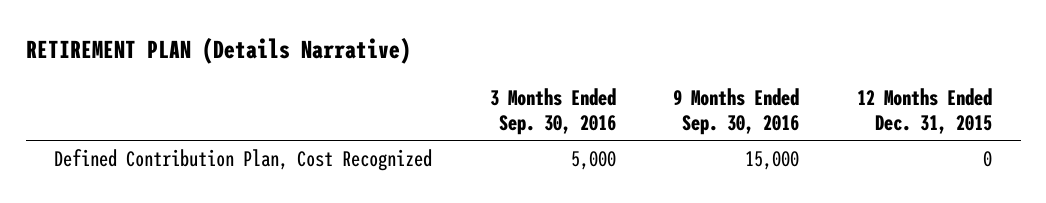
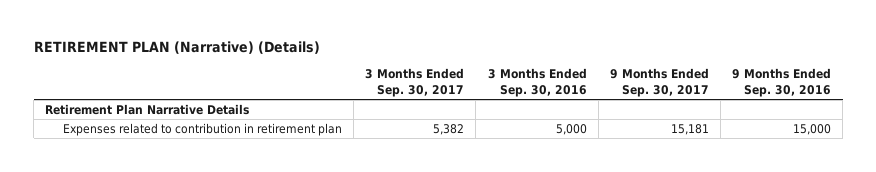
- RETIREMENT PLAN (Details Narrative)
+ RETIREMENT PLAN (Narrative) (Details)
- | 3 Months Ended Sep. 30, 2016 | 9 Months Ended Sep. 30, 2016 | 12 Months Ended Dec. 31, 2015
+ | 3 Months Ended Sep. 30, 2017 | 3 Months Ended Sep. 30, 2016 | 9 Months Ended Sep. 30, 2017 | 9 Months Ended Sep. 30, 2016
- Defined Contribution Plan, Cost Recognized | 5,000 | 15,000 | 0
+ Retirement Plan Narrative Details
+ Expenses related to contribution in retirement plan | 5,382 | 5,000 | 15,181 | 15,000

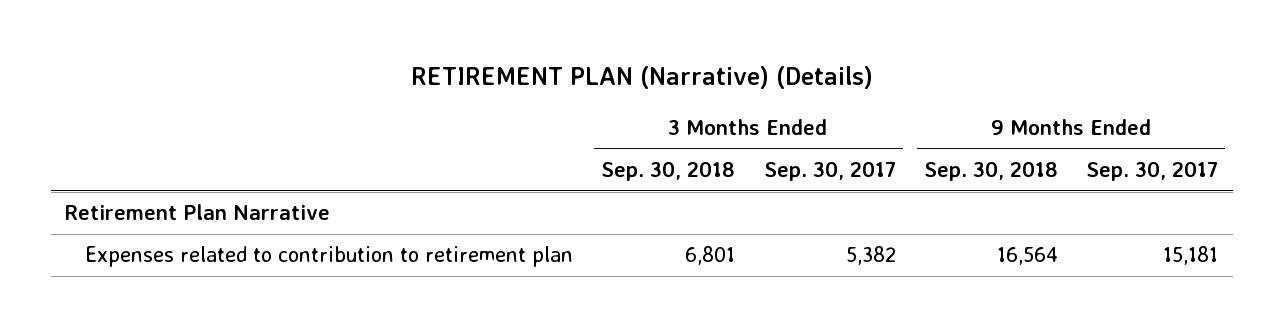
- | 3 Months Ended Sep. 30, 2017 | 3 Months Ended Sep. 30, 2016 | 9 Months Ended Sep. 30, 2017 | 9 Months Ended Sep. 30, 2016
+ | 3 Months Ended Sep. 30, 2018 | 3 Months Ended Sep. 30, 2017 | 9 Months Ended Sep. 30, 2018 | 9 Months Ended Sep. 30, 2017
- Retirement Plan Narrative Details
- Expenses related to contribution in retirement plan | 5,382 | 5,000 | 15,181 | 15,000
+ Retirement Plan Narrative
+ Expenses related to contribution to retirement plan | 6,801 | 5,382 | 16,564 | 15,181

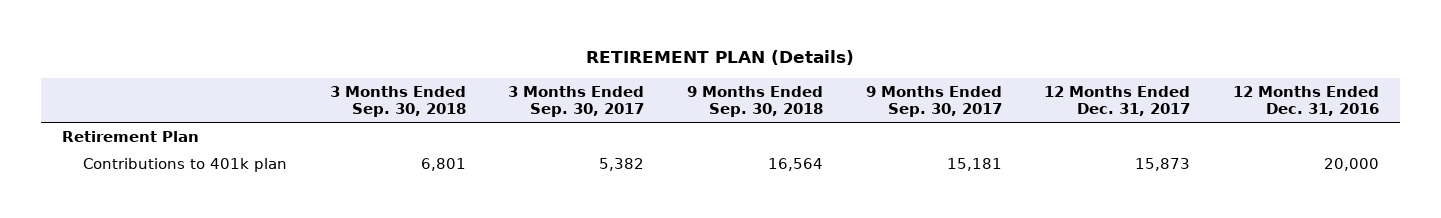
- RETIREMENT PLAN (Narrative) (Details)
+ RETIREMENT PLAN (Details)
- | 3 Months Ended Sep. 30, 2018 | 3 Months Ended Sep. 30, 2017 | 9 Months Ended Sep. 30, 2018 | 9 Months Ended Sep. 30, 2017
+ | 3 Months Ended Sep. 30, 2018 | 3 Months Ended Sep. 30, 2017 | 9 Months Ended Sep. 30, 2018 | 9 Months Ended Sep. 30, 2017 | 12 Months Ended Dec. 31, 2017 | 12 Months Ended Dec. 31, 2016
- Retirement Plan Narrative
- Expenses related to contribution to retirement plan | 6,801 | 5,382 | 16,564 | 15,181
+ Retirement Plan
+ Contributions to 401k plan | 6,801 | 5,382 | 16,564 | 15,181 | 15,873 | 20,000

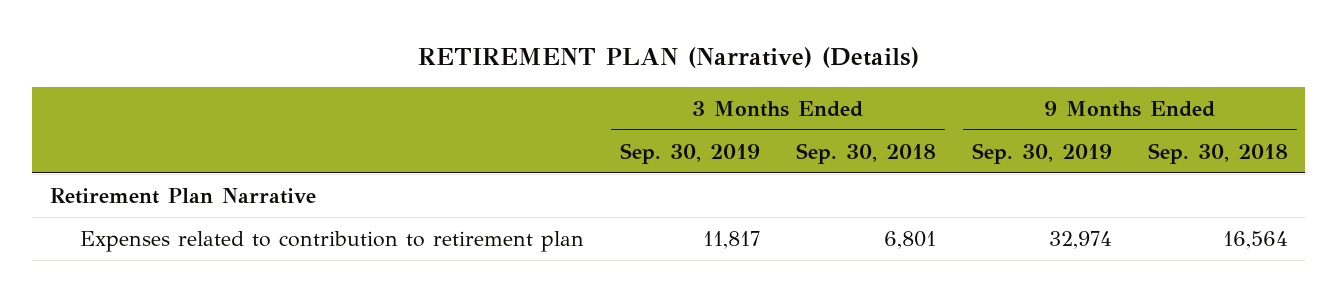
- RETIREMENT PLAN (Details)
+ RETIREMENT PLAN (Narrative) (Details)
- | 3 Months Ended Sep. 30, 2018 | 3 Months Ended Sep. 30, 2017 | 9 Months Ended Sep. 30, 2018 | 9 Months Ended Sep. 30, 2017 | 12 Months Ended Dec. 31, 2017 | 12 Months Ended Dec. 31, 2016
+ | 3 Months Ended Sep. 30, 2019 | 3 Months Ended Sep. 30, 2018 | 9 Months Ended Sep. 30, 2019 | 9 Months Ended Sep. 30, 2018
- Retirement Plan
- Contributions to 401k plan | 6,801 | 5,382 | 16,564 | 15,181 | 15,873 | 20,000
+ Retirement Plan Narrative
+ Expenses related to contribution to retirement plan | 11,817 | 6,801 | 32,974 | 16,564

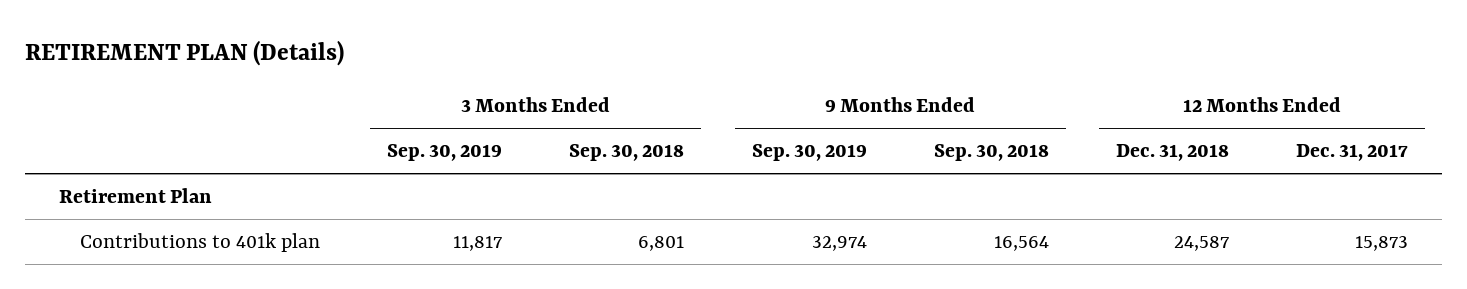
- RETIREMENT PLAN (Narrative) (Details)
+ RETIREMENT PLAN (Details)
- | 3 Months Ended Sep. 30, 2019 | 3 Months Ended Sep. 30, 2018 | 9 Months Ended Sep. 30, 2019 | 9 Months Ended Sep. 30, 2018
+ | 3 Months Ended Sep. 30, 2019 | 3 Months Ended Sep. 30, 2018 | 9 Months Ended Sep. 30, 2019 | 9 Months Ended Sep. 30, 2018 | 12 Months Ended Dec. 31, 2018 | 12 Months Ended Dec. 31, 2017
- Retirement Plan Narrative
- Expenses related to contribution to retirement plan | 11,817 | 6,801 | 32,974 | 16,564
+ Retirement Plan
+ Contributions to 401k plan | 11,817 | 6,801 | 32,974 | 16,564 | 24,587 | 15,873

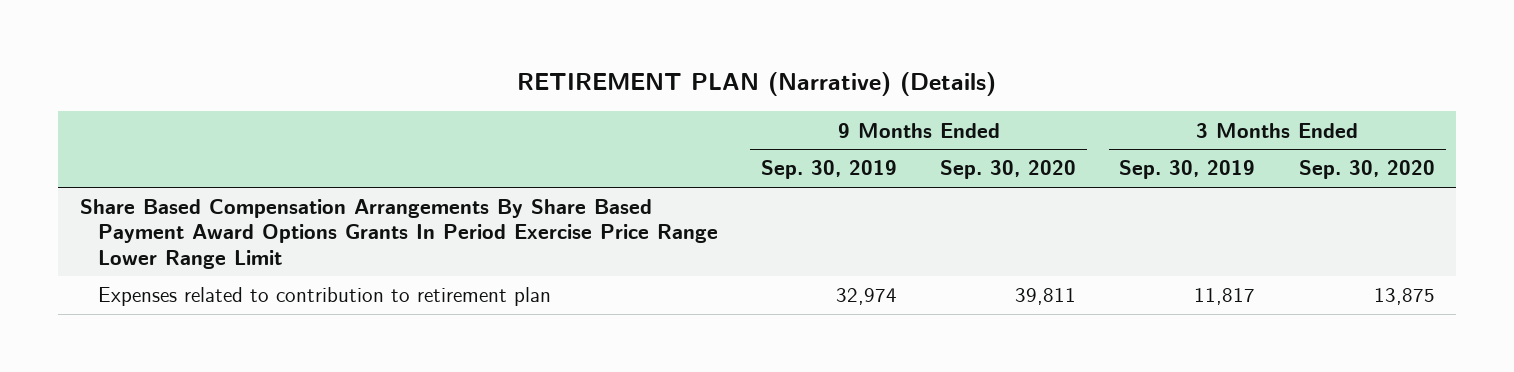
- RETIREMENT PLAN (Details)
+ RETIREMENT PLAN (Narrative) (Details)
- | 3 Months Ended Sep. 30, 2019 | 3 Months Ended Sep. 30, 2018 | 9 Months Ended Sep. 30, 2019 | 9 Months Ended Sep. 30, 2018 | 12 Months Ended Dec. 31, 2018 | 12 Months Ended Dec. 31, 2017
+ | 9 Months Ended Sep. 30, 2019 | 9 Months Ended Sep. 30, 2020 | 3 Months Ended Sep. 30, 2019 | 3 Months Ended Sep. 30, 2020
- Retirement Plan
- Contributions to 401k plan | 11,817 | 6,801 | 32,974 | 16,564 | 24,587 | 15,873
+ Share Based Compensation Arrangements By Share Based Payment Award Options Grants In Period Exercise Price Range Lower Range Limit
+ Expenses related to contribution to retirement plan | 32,974 | 39,811 | 11,817 | 13,875

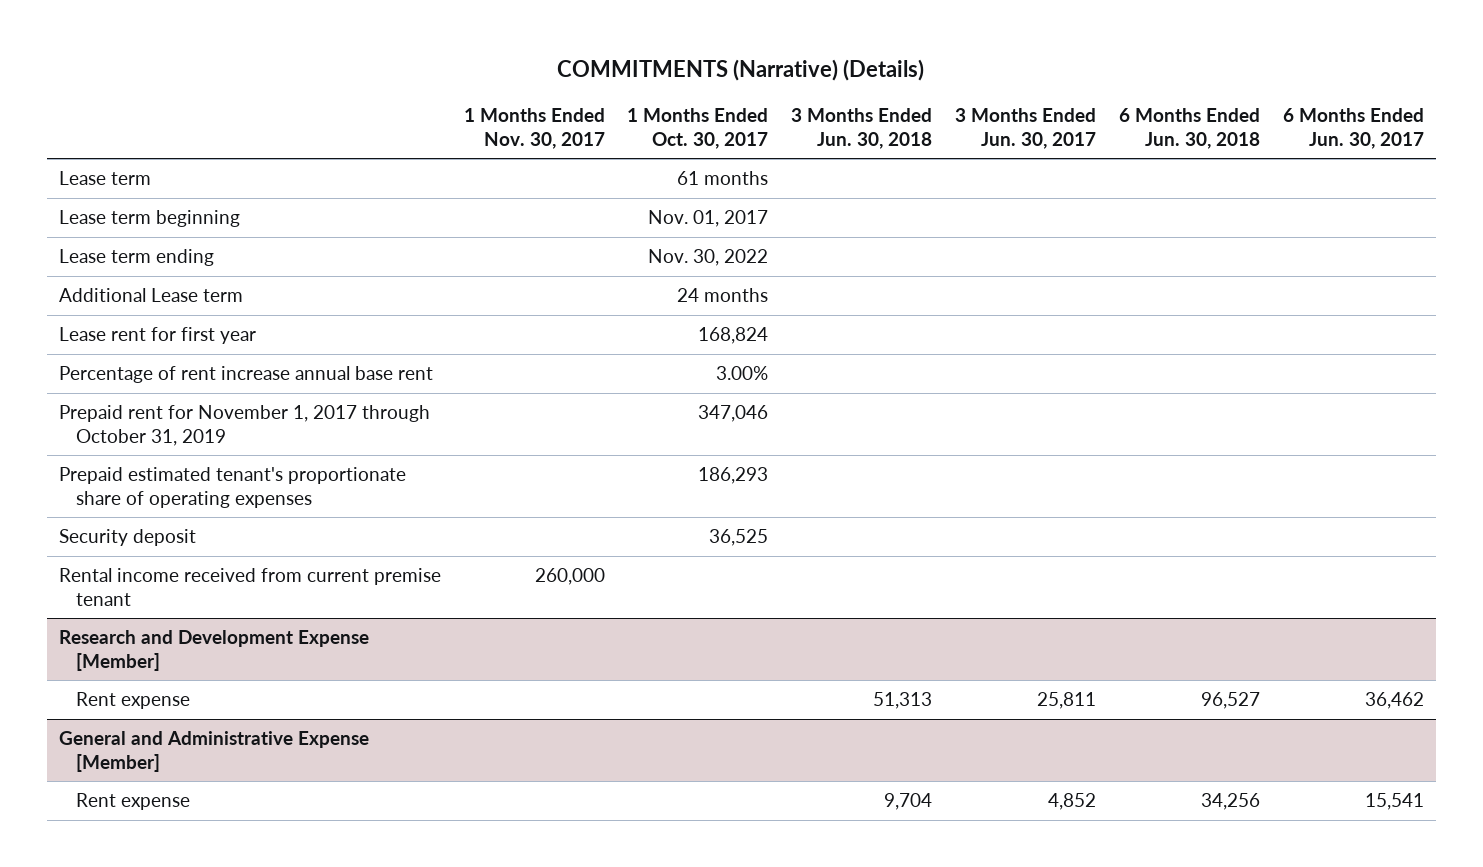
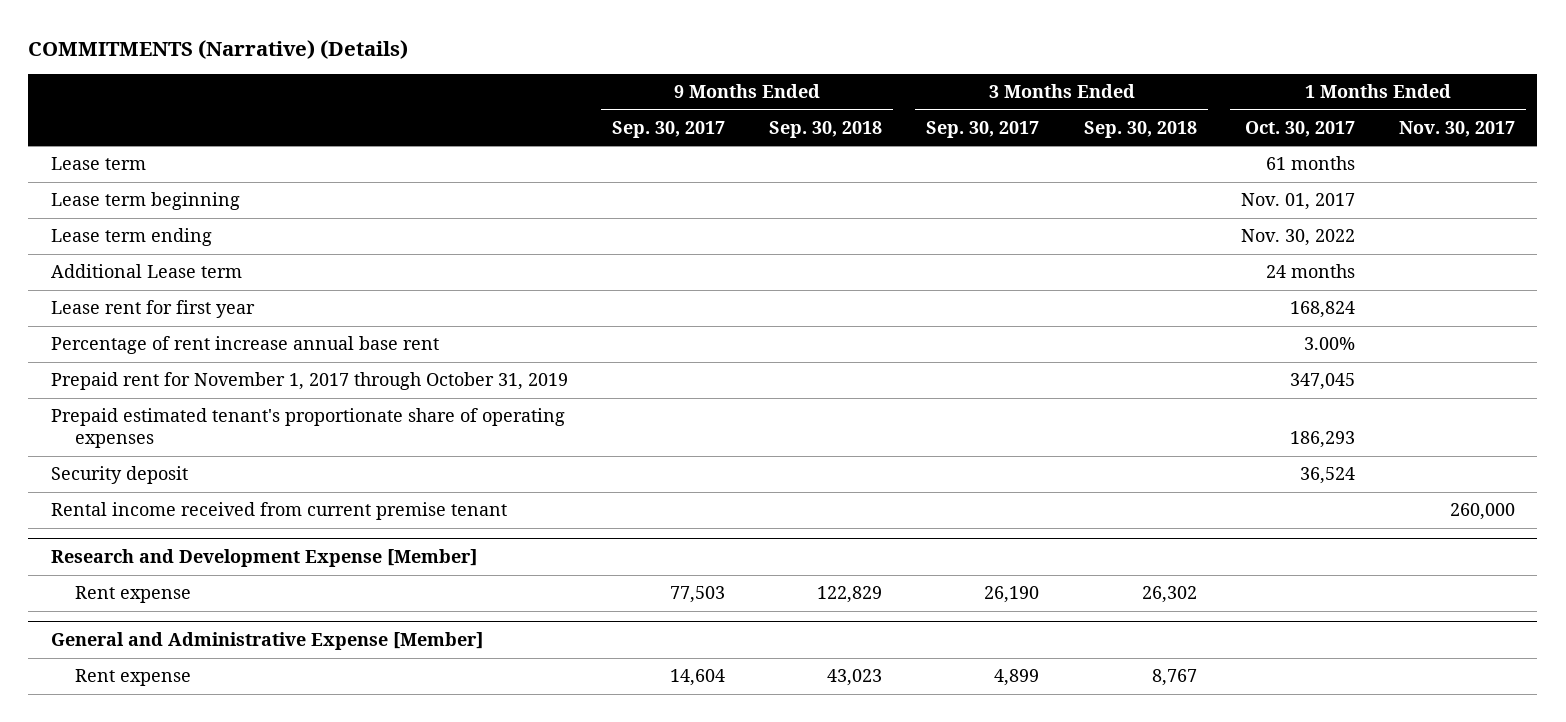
- | 1 Months Ended Nov. 30, 2017 | 1 Months Ended Oct. 30, 2017 | 3 Months Ended Jun. 30, 2018 | 3 Months Ended Jun. 30, 2017 | 6 Months Ended Jun. 30, 2018 | 6 Months Ended Jun. 30, 2017
+ | 9 Months Ended Sep. 30, 2017 | 9 Months Ended Sep. 30, 2018 | 3 Months Ended Sep. 30, 2017 | 3 Months Ended Sep. 30, 2018 | 1 Months Ended Oct. 30, 2017 | 1 Months Ended Nov. 30, 2017
- Prepaid rent for November 1, 2017 through October 31, 2019 | | 347,046 | | | |
+ Prepaid rent for November 1, 2017 through October 31, 2019 | | | | | 347,045 |
- Security deposit | | 36,525 | | | |
+ Security deposit | | | | | 36,524 |

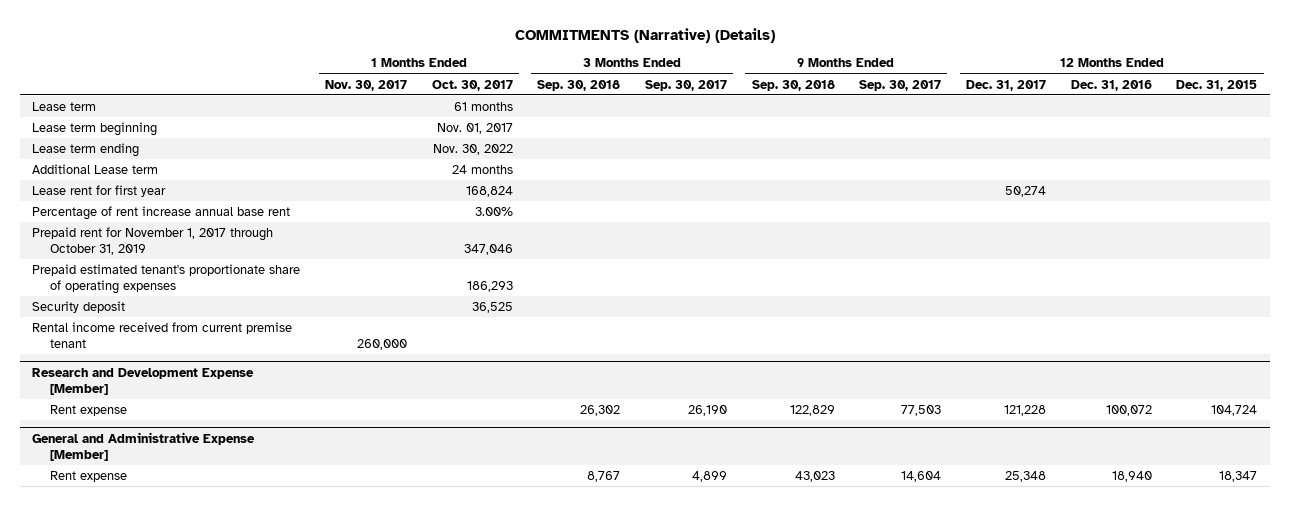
- | 9 Months Ended Sep. 30, 2017 | 9 Months Ended Sep. 30, 2018 | 3 Months Ended Sep. 30, 2017 | 3 Months Ended Sep. 30, 2018 | 1 Months Ended Oct. 30, 2017 | 1 Months Ended Nov. 30, 2017
+ | 1 Months Ended Nov. 30, 2017 | 1 Months Ended Oct. 30, 2017 | 3 Months Ended Sep. 30, 2018 | 3 Months Ended Sep. 30, 2017 | 9 Months Ended Sep. 30, 2018 | 9 Months Ended Sep. 30, 2017 | 12 Months Ended Dec. 31, 2017 | 12 Months Ended Dec. 31, 2016 | 12 Months Ended Dec. 31, 2015
- Prepaid rent for November 1, 2017 through October 31, 2019 | | | | | 347,045 |
+ Prepaid rent for November 1, 2017 through October 31, 2019 | | 347,046 | | | | | | |
- Security deposit | | | | | 36,524 |
+ Security deposit | | 36,525 | | | | | | |

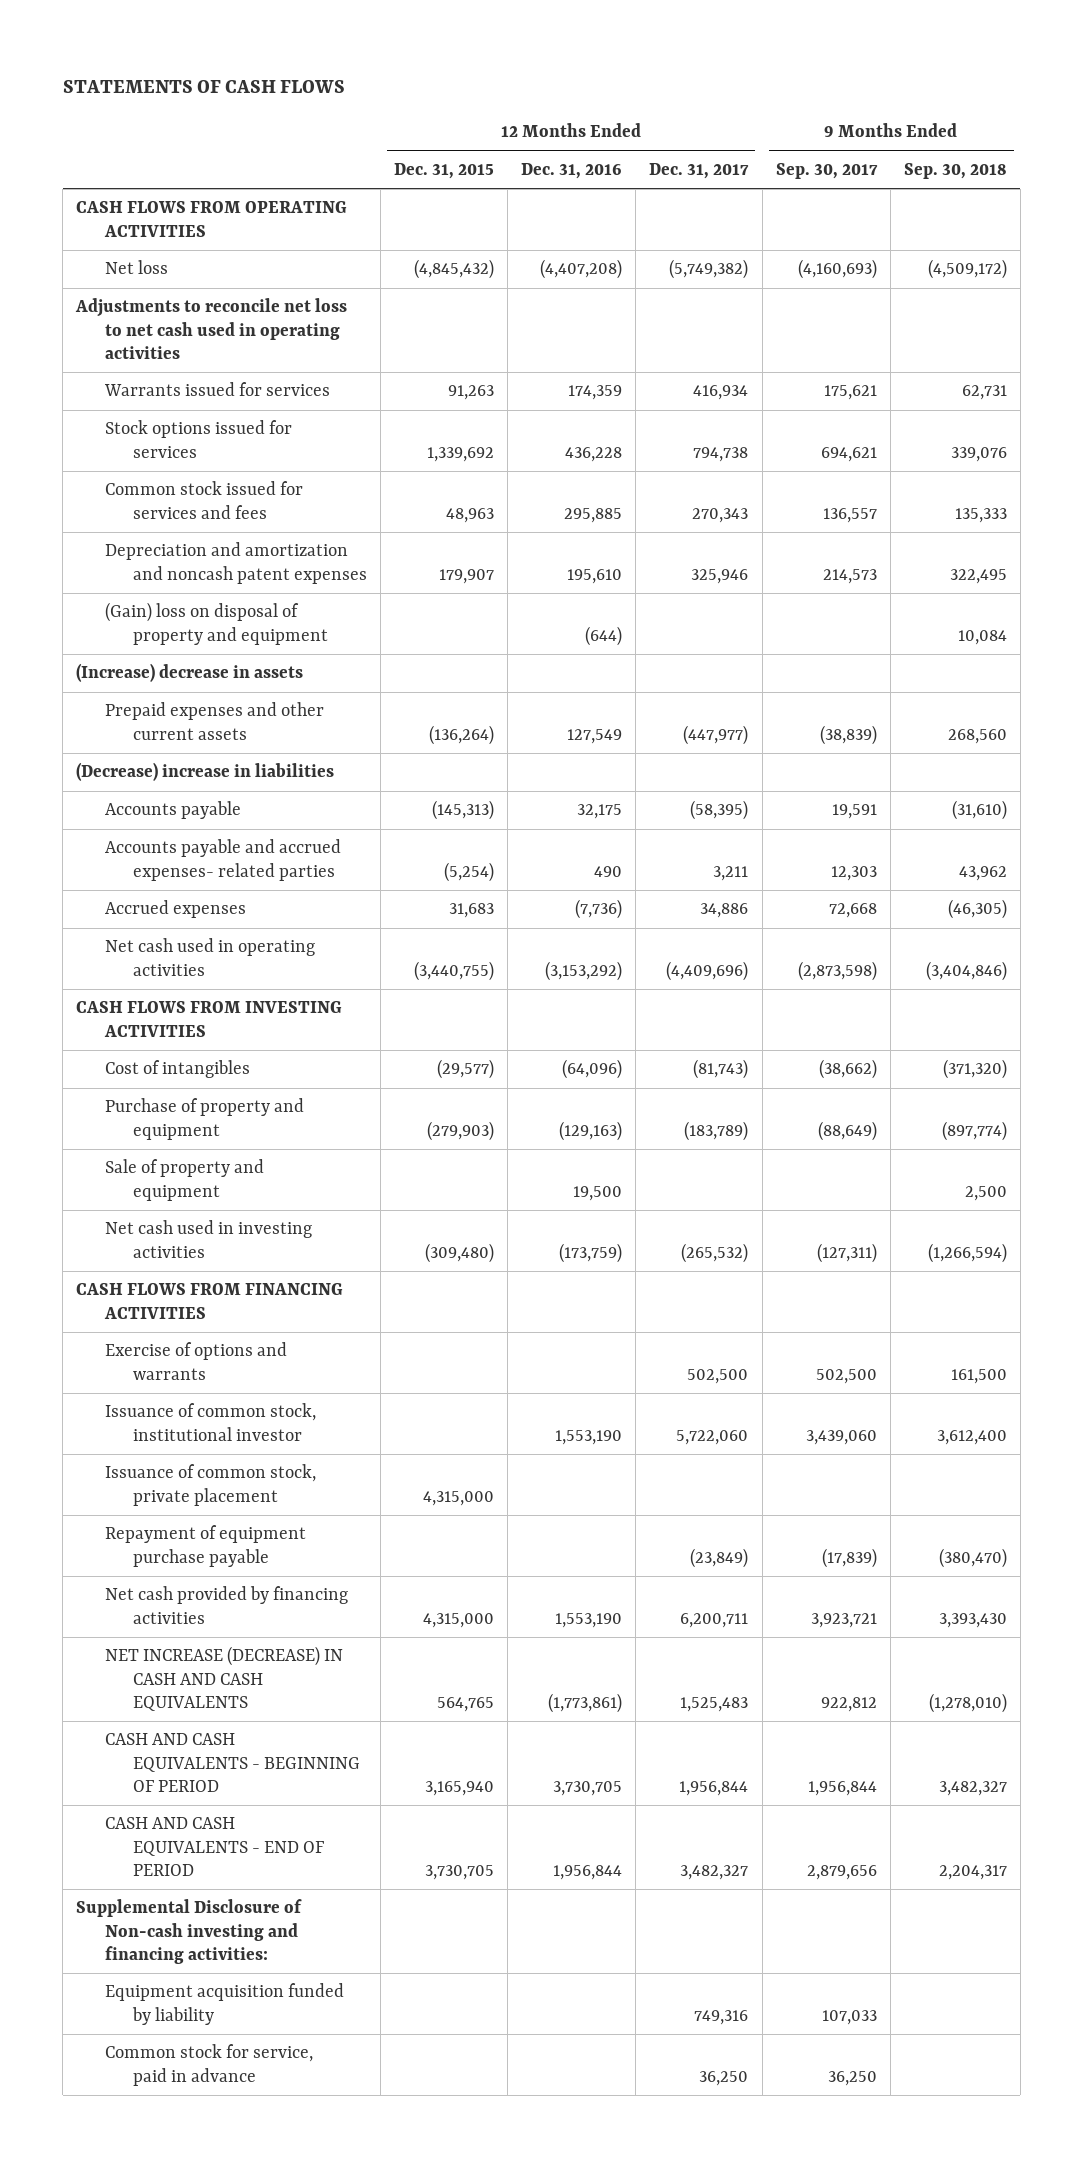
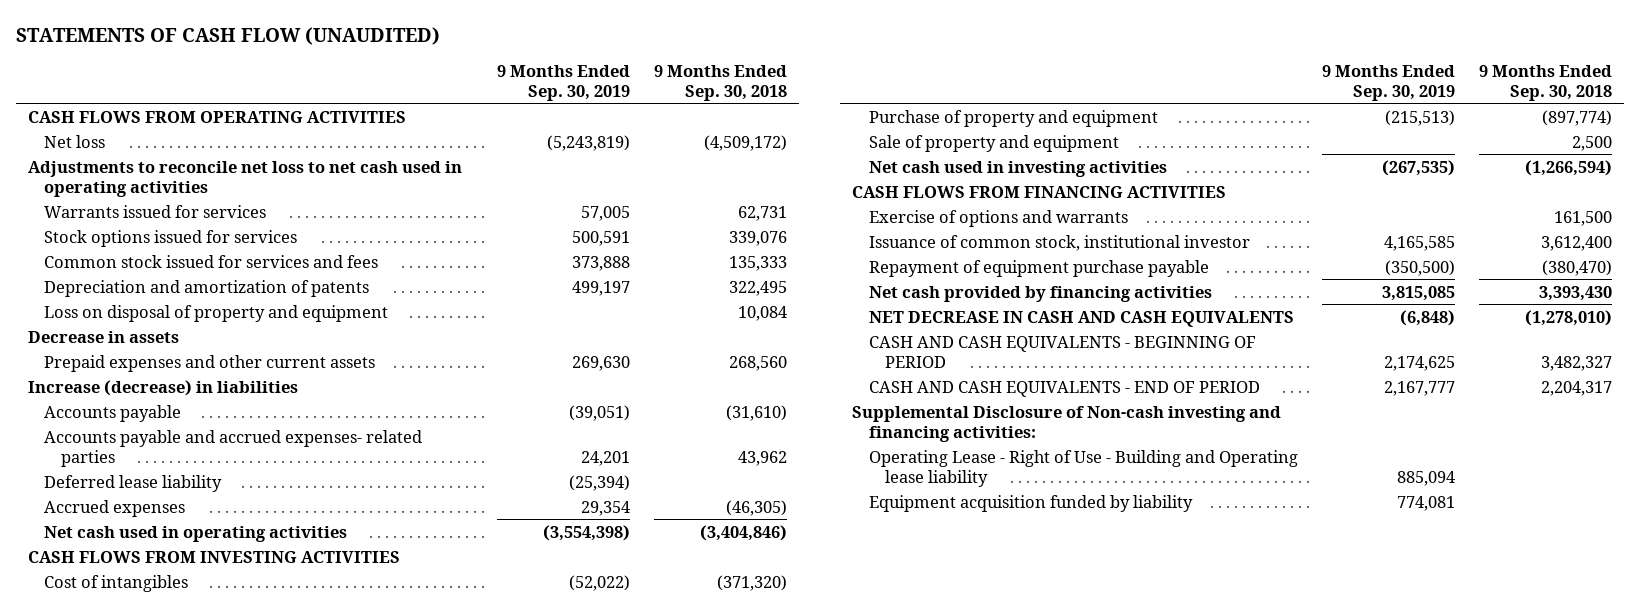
- STATEMENTS OF CASH FLOWS
+ STATEMENTS OF CASH FLOW (UNAUDITED)
- | 12 Months Ended Dec. 31, 2015 | 12 Months Ended Dec. 31, 2016 | 12 Months Ended Dec. 31, 2017 | 9 Months Ended Sep. 30, 2017 | 9 Months Ended Sep. 30, 2018
+ | 9 Months Ended Sep. 30, 2019 | 9 Months Ended Sep. 30, 2018
- Depreciation and amortization and noncash patent expenses | 179,907 | 195,610 | 325,946 | 214,573 | 322,495
- (Gain) loss on disposal of property and equipment | | (644) | | | 10,084
- (Increase) decrease in assets
+ Depreciation and amortization of patents | 499,197 | 322,495
+ Loss on disposal of property and equipment | | 10,084
+ Decrease in assets
- (Decrease) increase in liabilities
+ Increase (decrease) in liabilities
+ Deferred lease liability | (25,394) |
- Issuance of common stock, private placement | 4,315,000 | | | |
- NET INCREASE (DECREASE) IN CASH AND CASH EQUIVALENTS | 564,765 | (1,773,861) | 1,525,483 | 922,812 | (1,278,010)
+ NET DECREASE IN CASH AND CASH EQUIVALENTS | (6,848) | (1,278,010)
+ Operating Lease - Right of Use - Building and Operating lease liability | 885,094 |
- Common stock for service, paid in advance | | | 36,250 | 36,250 |

